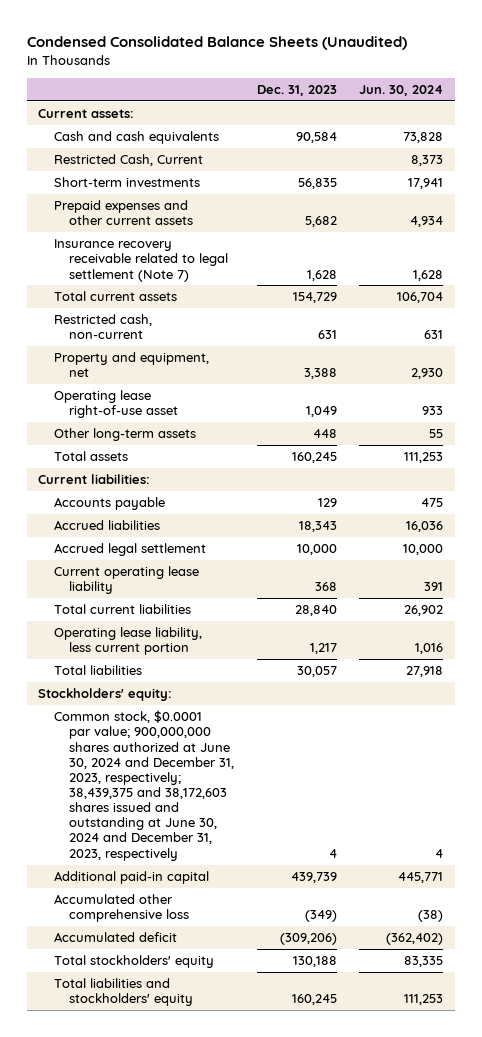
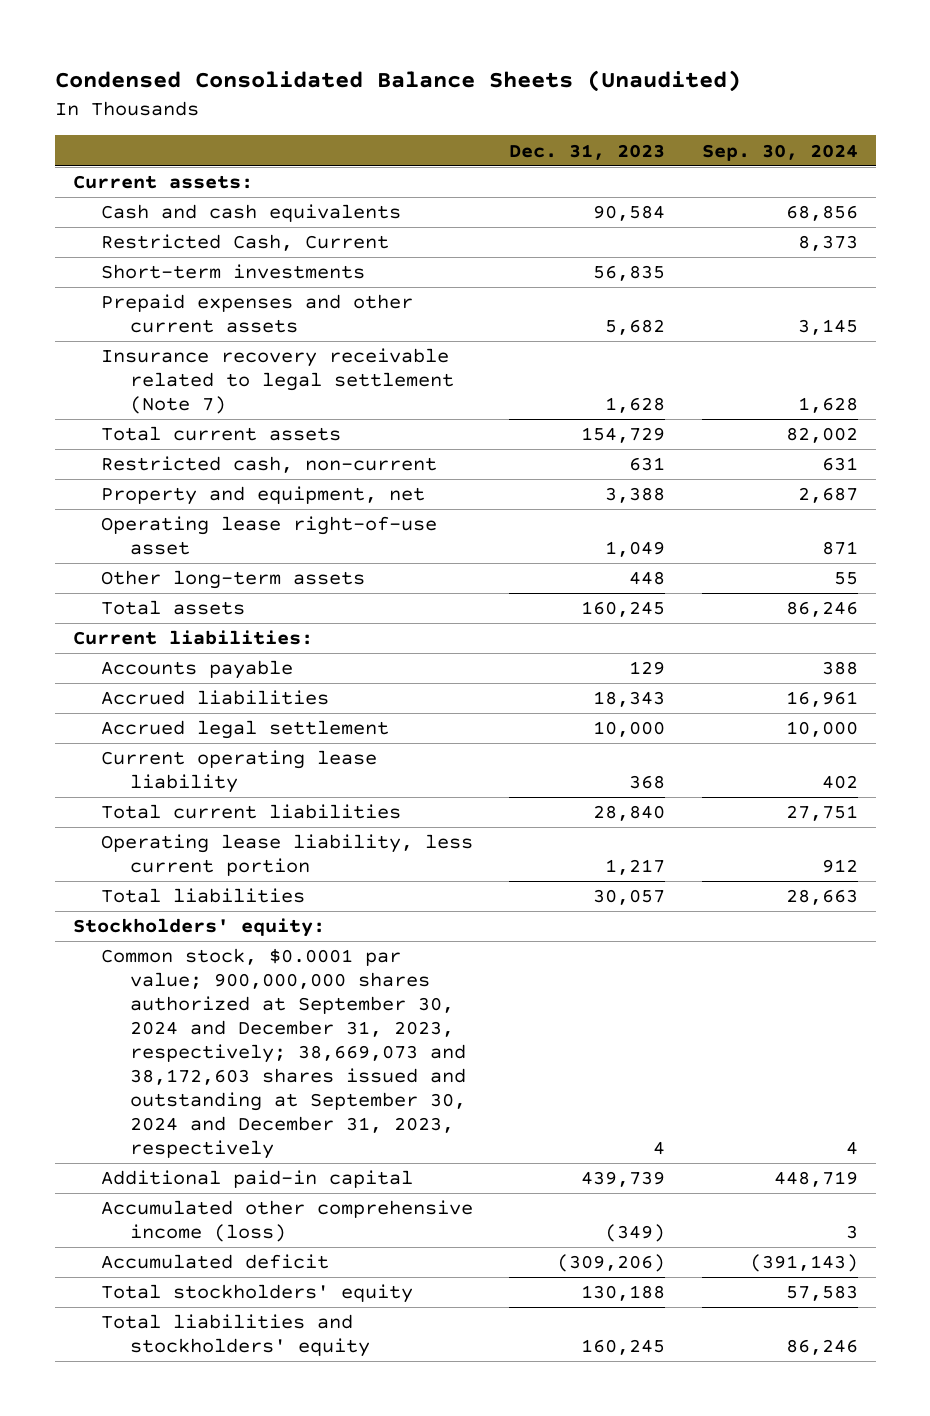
- | Dec. 31, 2023 | Jun. 30, 2024
+ | Dec. 31, 2023 | Sep. 30, 2024
- Common stock, $0.0001 par value; 900,000,000 shares authorized at June 30, 2024 and December 31, 2023, respectively; 38,439,375 and 38,172,603 shares issued and outstanding at June 30, 2024 and December 31, 2023, respectively | 4 | 4
+ Common stock, $0.0001 par value; 900,000,000 shares authorized at September 30, 2024 and December 31, 2023, respectively; 38,669,073 and 38,172,603 shares issued and outstanding at September 30, 2024 and December 31, 2023, respectively | 4 | 4
- Accumulated other comprehensive loss | (349) | (38)
+ Accumulated other comprehensive income (loss) | (349) | 3

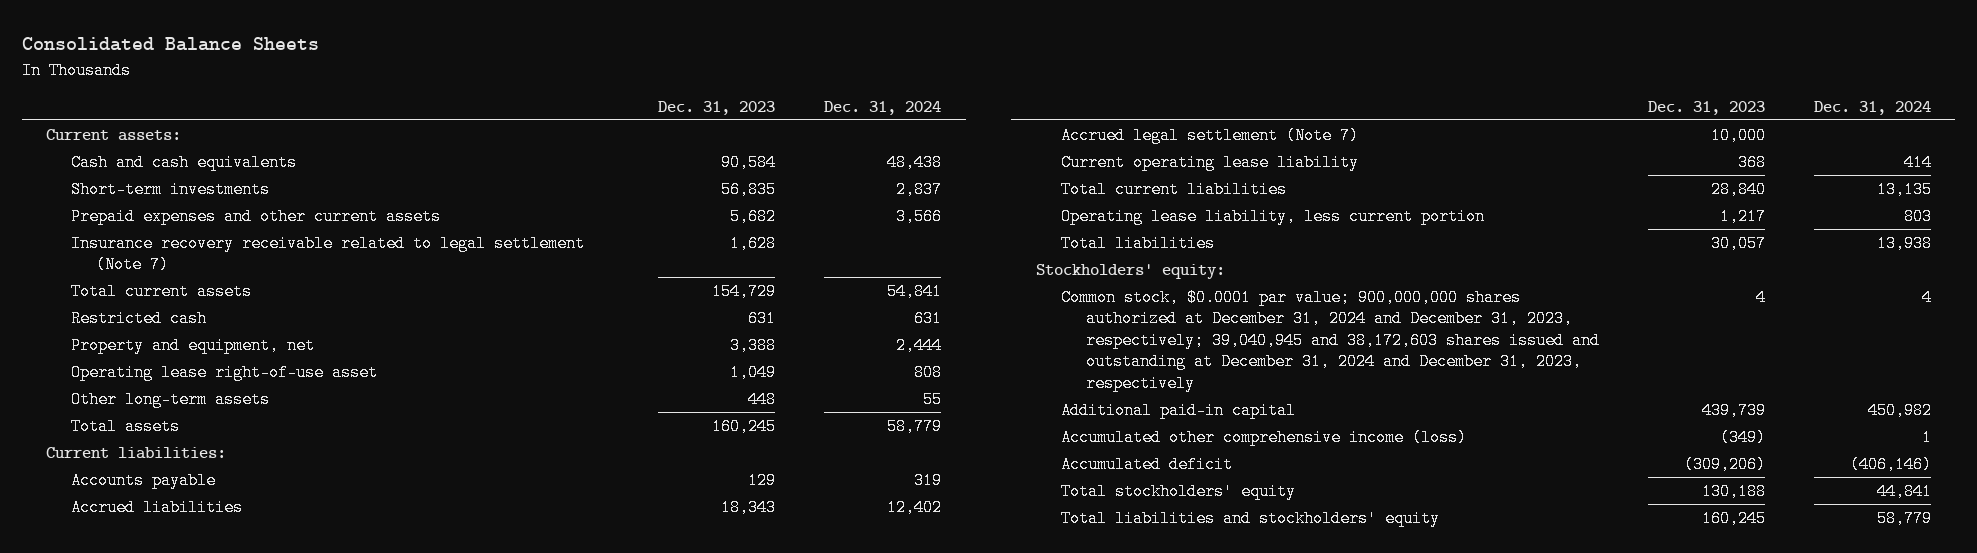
- Condensed Consolidated Balance Sheets (Unaudited)
+ Consolidated Balance Sheets
- | Dec. 31, 2023 | Sep. 30, 2024
+ | Dec. 31, 2023 | Dec. 31, 2024
- Restricted Cash, Current | | 8,373
- Restricted cash, non-current | 631 | 631
+ Restricted cash | 631 | 631
- Accrued legal settlement | 10,000 | 10,000
+ Accrued legal settlement (Note 7) | 10,000 |
- Common stock, $0.0001 par value; 900,000,000 shares authorized at September 30, 2024 and December 31, 2023, respectively; 38,669,073 and 38,172,603 shares issued and outstanding at September 30, 2024 and December 31, 2023, respectively | 4 | 4
+ Common stock, $0.0001 par value; 900,000,000 shares authorized at December 31, 2024 and December 31, 2023, respectively; 39,040,945 and 38,172,603 shares issued and outstanding at December 31, 2024 and December 31, 2023, respectively | 4 | 4

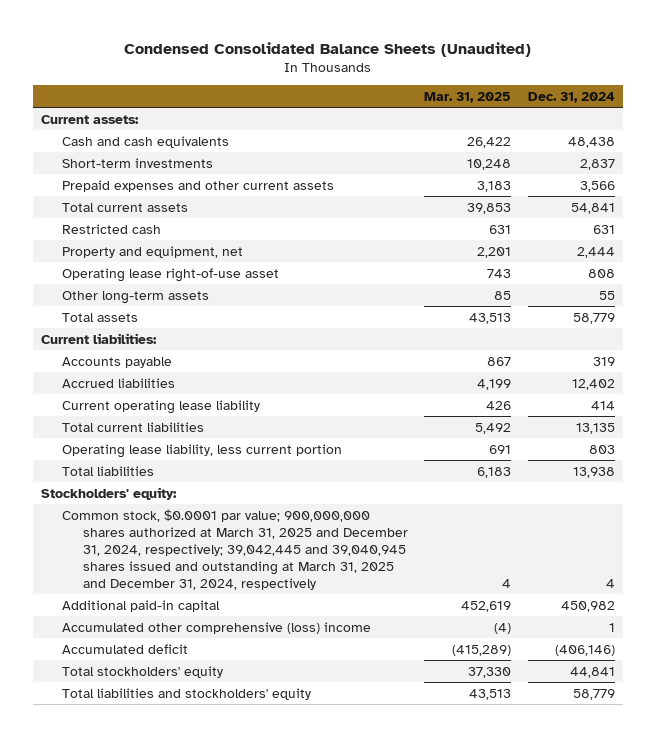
- Consolidated Balance Sheets
+ Condensed Consolidated Balance Sheets (Unaudited)
- | Dec. 31, 2023 | Dec. 31, 2024
+ | Mar. 31, 2025 | Dec. 31, 2024
- Insurance recovery receivable related to legal settlement (Note 7) | 1,628 |
- Accrued legal settlement (Note 7) | 10,000 |
- Common stock, $0.0001 par value; 900,000,000 shares authorized at December 31, 2024 and December 31, 2023, respectively; 39,040,945 and 38,172,603 shares issued and outstanding at December 31, 2024 and December 31, 2023, respectively | 4 | 4
+ Common stock, $0.0001 par value; 900,000,000 shares authorized at March 31, 2025 and December 31, 2024, respectively; 39,042,445 and 39,040,945 shares issued and outstanding at March 31, 2025 and December 31, 2024, respectively | 4 | 4
- Accumulated other comprehensive income (loss) | (349) | 1
+ Accumulated other comprehensive (loss) income | (4) | 1

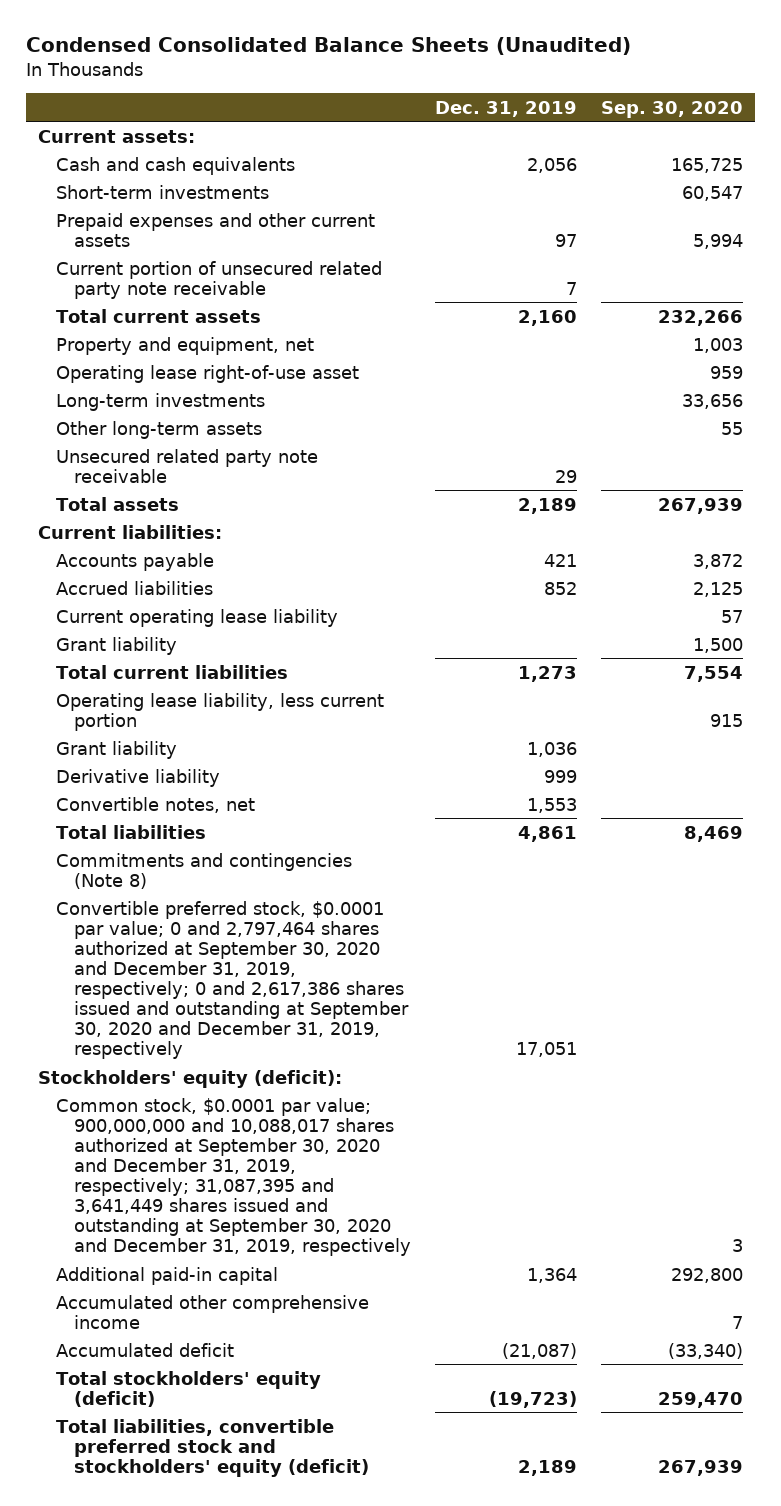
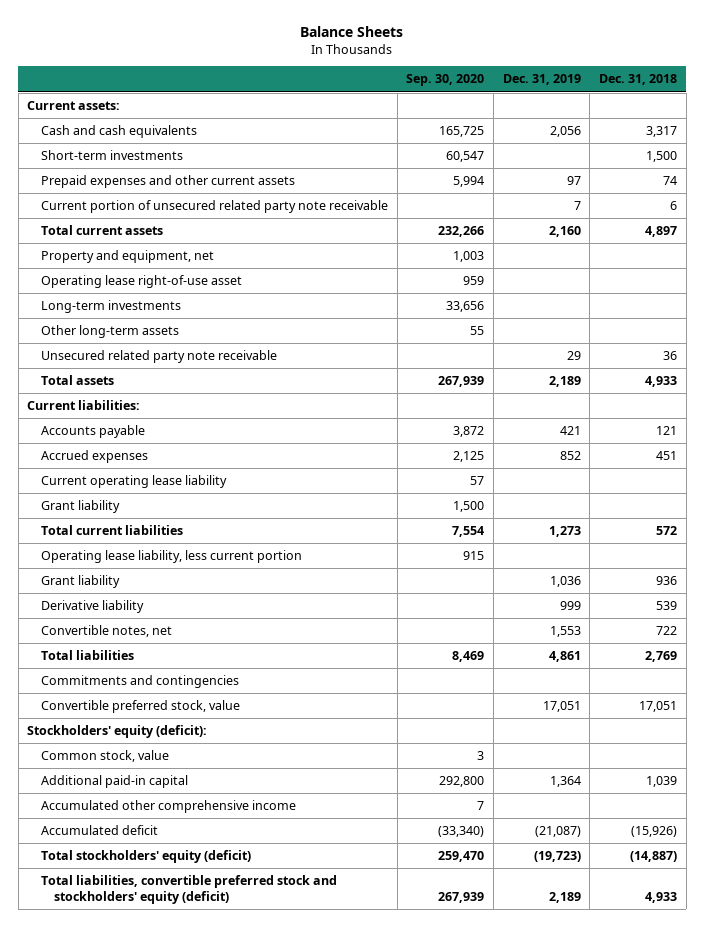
- Condensed Consolidated Balance Sheets (Unaudited)
+ Balance Sheets
- | Dec. 31, 2019 | Sep. 30, 2020
+ | Sep. 30, 2020 | Dec. 31, 2019 | Dec. 31, 2018
- Accrued liabilities | 852 | 2,125
+ Accrued expenses | 2,125 | 852 | 451
- Commitments and contingencies (Note 8)
- Convertible preferred stock, $0.0001 par value; 0 and 2,797,464 shares authorized at September 30, 2020 and December 31, 2019, respectively; 0 and 2,617,386 shares issued and outstanding at September 30, 2020 and December 31, 2019, respectively | 17,051 |
+ Commitments and contingencies
+ Convertible preferred stock, value | | 17,051 | 17,051
- Common stock, $0.0001 par value; 900,000,000 and 10,088,017 shares authorized at September 30, 2020 and December 31, 2019, respectively; 31,087,395 and 3,641,449 shares issued and outstanding at September 30, 2020 and December 31, 2019, respectively | | 3
+ Common stock, value | 3 | |

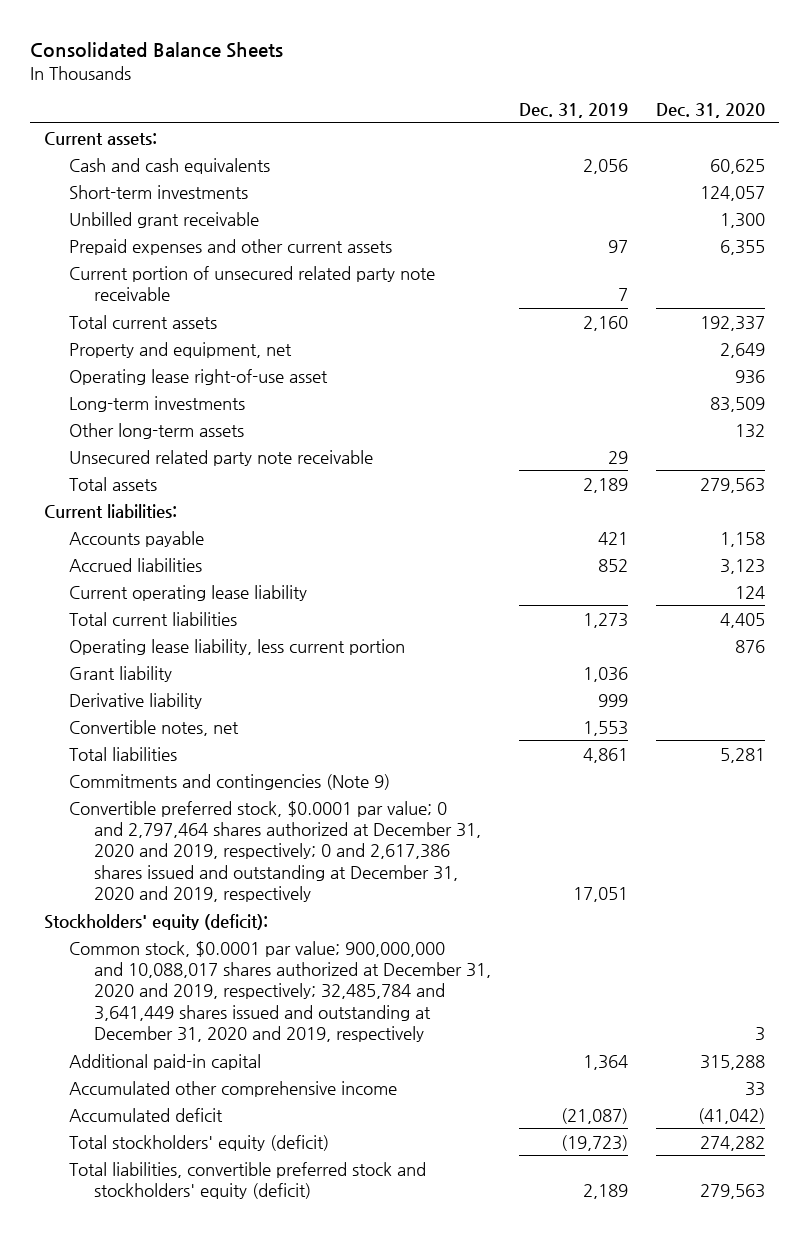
- Balance Sheets
+ Consolidated Balance Sheets
- | Sep. 30, 2020 | Dec. 31, 2019 | Dec. 31, 2018
+ | Dec. 31, 2019 | Dec. 31, 2020
+ Unbilled grant receivable | | 1,300
- Accrued expenses | 2,125 | 852 | 451
+ Accrued liabilities | 852 | 3,123
- Grant liability | 1,500 | |
- Commitments and contingencies
- Convertible preferred stock, value | | 17,051 | 17,051
+ Commitments and contingencies (Note 9)
+ Convertible preferred stock, $0.0001 par value; 0 and 2,797,464 shares authorized at December 31, 2020 and 2019, respectively; 0 and 2,617,386 shares issued and outstanding at December 31, 2020 and 2019, respectively | 17,051 |
- Common stock, value | 3 | |
+ Common stock, $0.0001 par value; 900,000,000 and 10,088,017 shares authorized at December 31, 2020 and 2019, respectively; 32,485,784 and 3,641,449 shares issued and outstanding at December 31, 2020 and 2019, respectively | | 3

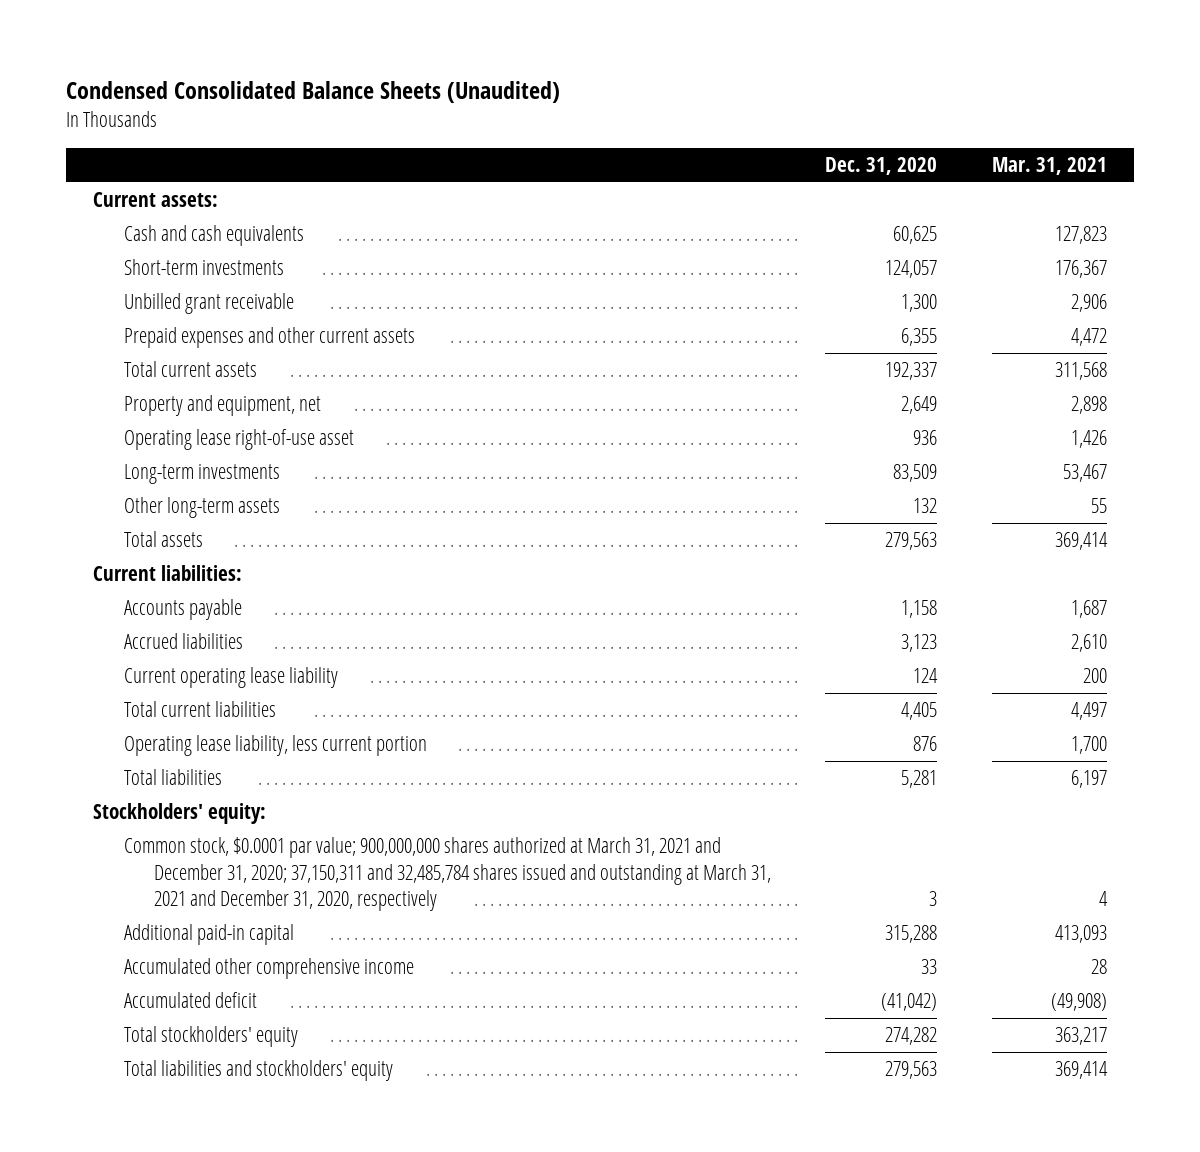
- Consolidated Balance Sheets
+ Condensed Consolidated Balance Sheets (Unaudited)
- | Dec. 31, 2019 | Dec. 31, 2020
+ | Dec. 31, 2020 | Mar. 31, 2021
- Current portion of unsecured related party note receivable | 7 |
- Unsecured related party note receivable | 29 |
- Grant liability | 1,036 |
- Derivative liability | 999 |
- Convertible notes, net | 1,553 |
- Commitments and contingencies (Note 9)
- Convertible preferred stock, $0.0001 par value; 0 and 2,797,464 shares authorized at December 31, 2020 and 2019, respectively; 0 and 2,617,386 shares issued and outstanding at December 31, 2020 and 2019, respectively | 17,051 |
- Stockholders' equity (deficit):
- Common stock, $0.0001 par value; 900,000,000 and 10,088,017 shares authorized at December 31, 2020 and 2019, respectively; 32,485,784 and 3,641,449 shares issued and outstanding at December 31, 2020 and 2019, respectively | | 3
+ Stockholders' equity:
+ Common stock, $0.0001 par value; 900,000,000 shares authorized at March 31, 2021 and December 31, 2020; 37,150,311 and 32,485,784 shares issued and outstanding at March 31, 2021 and December 31, 2020, respectively | 3 | 4
- Total stockholders' equity (deficit) | (19,723) | 274,282
- Total liabilities, convertible preferred stock and stockholders' equity (deficit) | 2,189 | 279,563
+ Total stockholders' equity | 274,282 | 363,217
+ Total liabilities and stockholders' equity | 279,563 | 369,414

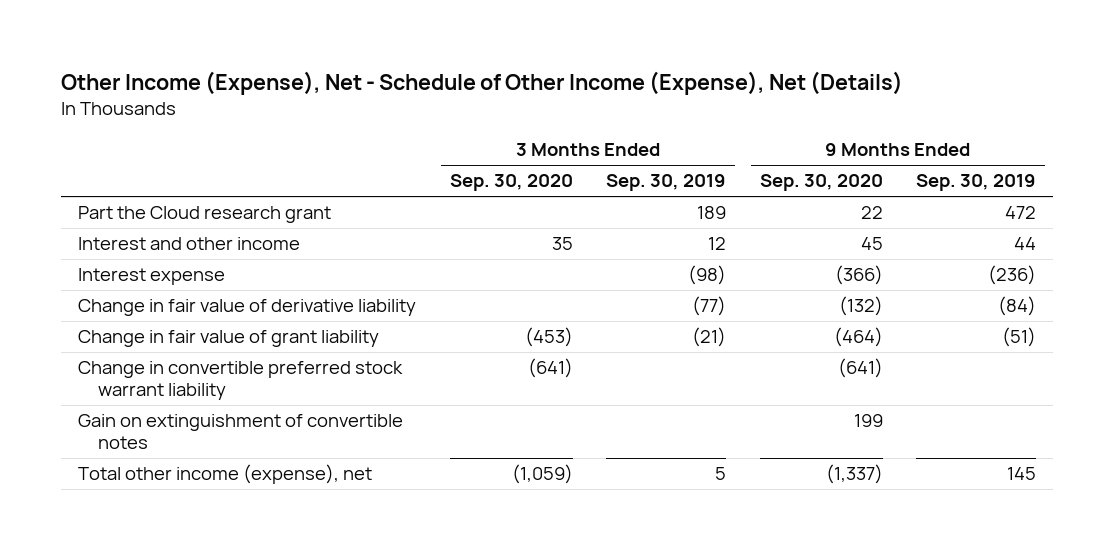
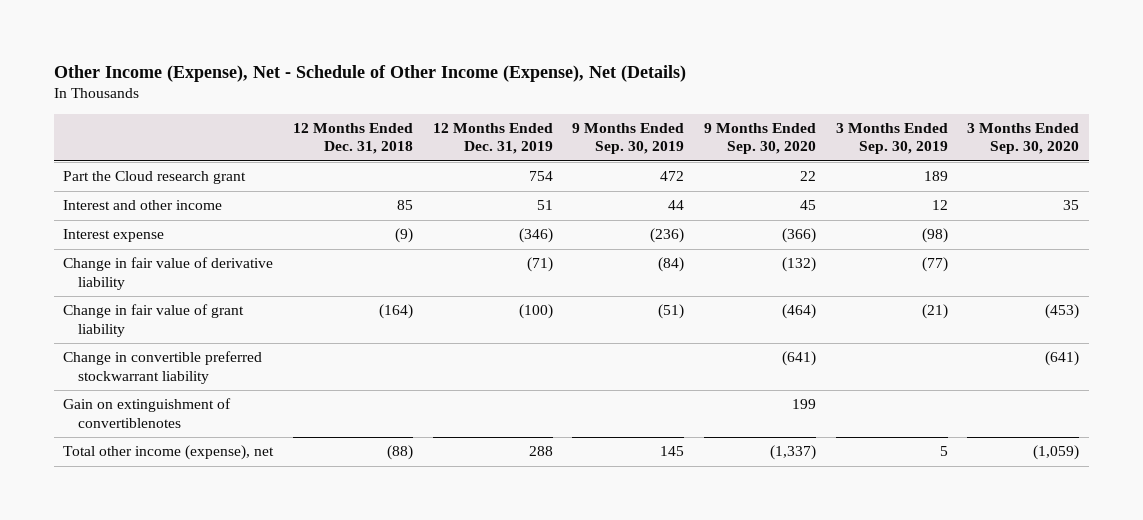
- | 3 Months Ended Sep. 30, 2020 | 3 Months Ended Sep. 30, 2019 | 9 Months Ended Sep. 30, 2020 | 9 Months Ended Sep. 30, 2019
+ | 12 Months Ended Dec. 31, 2018 | 12 Months Ended Dec. 31, 2019 | 9 Months Ended Sep. 30, 2019 | 9 Months Ended Sep. 30, 2020 | 3 Months Ended Sep. 30, 2019 | 3 Months Ended Sep. 30, 2020
- Change in convertible preferred stock warrant liability | (641) | | (641) |
- Gain on extinguishment of convertible notes | | | 199 |
+ Change in convertible preferred stockwarrant liability | | | | (641) | | (641)
+ Gain on extinguishment of convertiblenotes | | | | 199 | |

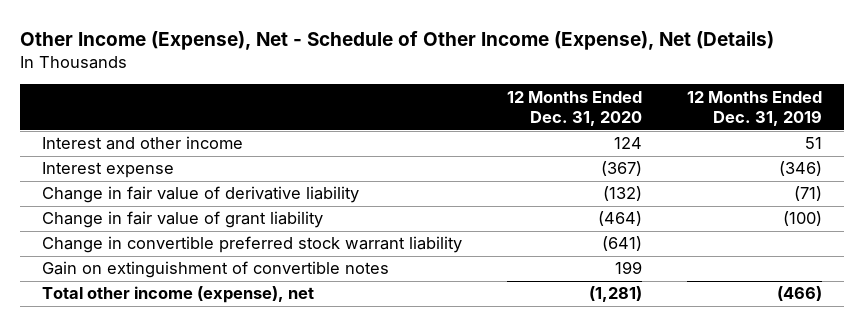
- | 12 Months Ended Dec. 31, 2018 | 12 Months Ended Dec. 31, 2019 | 9 Months Ended Sep. 30, 2019 | 9 Months Ended Sep. 30, 2020 | 3 Months Ended Sep. 30, 2019 | 3 Months Ended Sep. 30, 2020
+ | 12 Months Ended Dec. 31, 2020 | 12 Months Ended Dec. 31, 2019
- Part the Cloud research grant | | 754 | 472 | 22 | 189 |
- Change in convertible preferred stockwarrant liability | | | | (641) | | (641)
- Gain on extinguishment of convertiblenotes | | | | 199 | |
- Total other income (expense), net | (88) | 288 | 145 | (1,337) | 5 | (1,059)
+ Change in convertible preferred stock warrant liability | (641) |
+ Gain on extinguishment of convertible notes | 199 |
+ Total other income (expense), net | (1,281) | (466)

